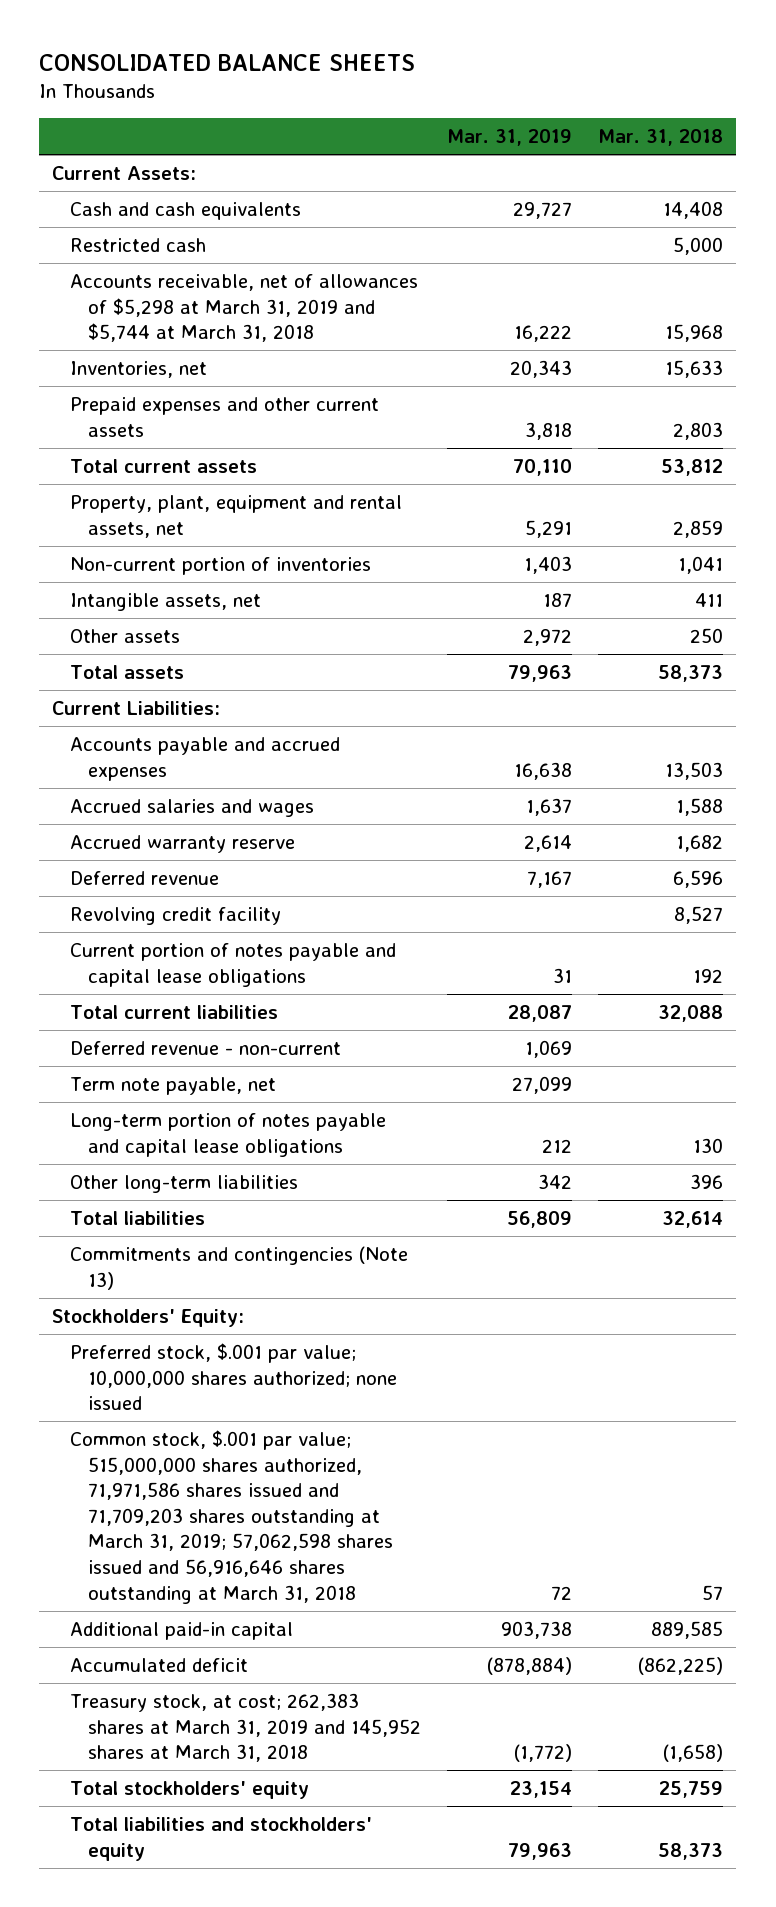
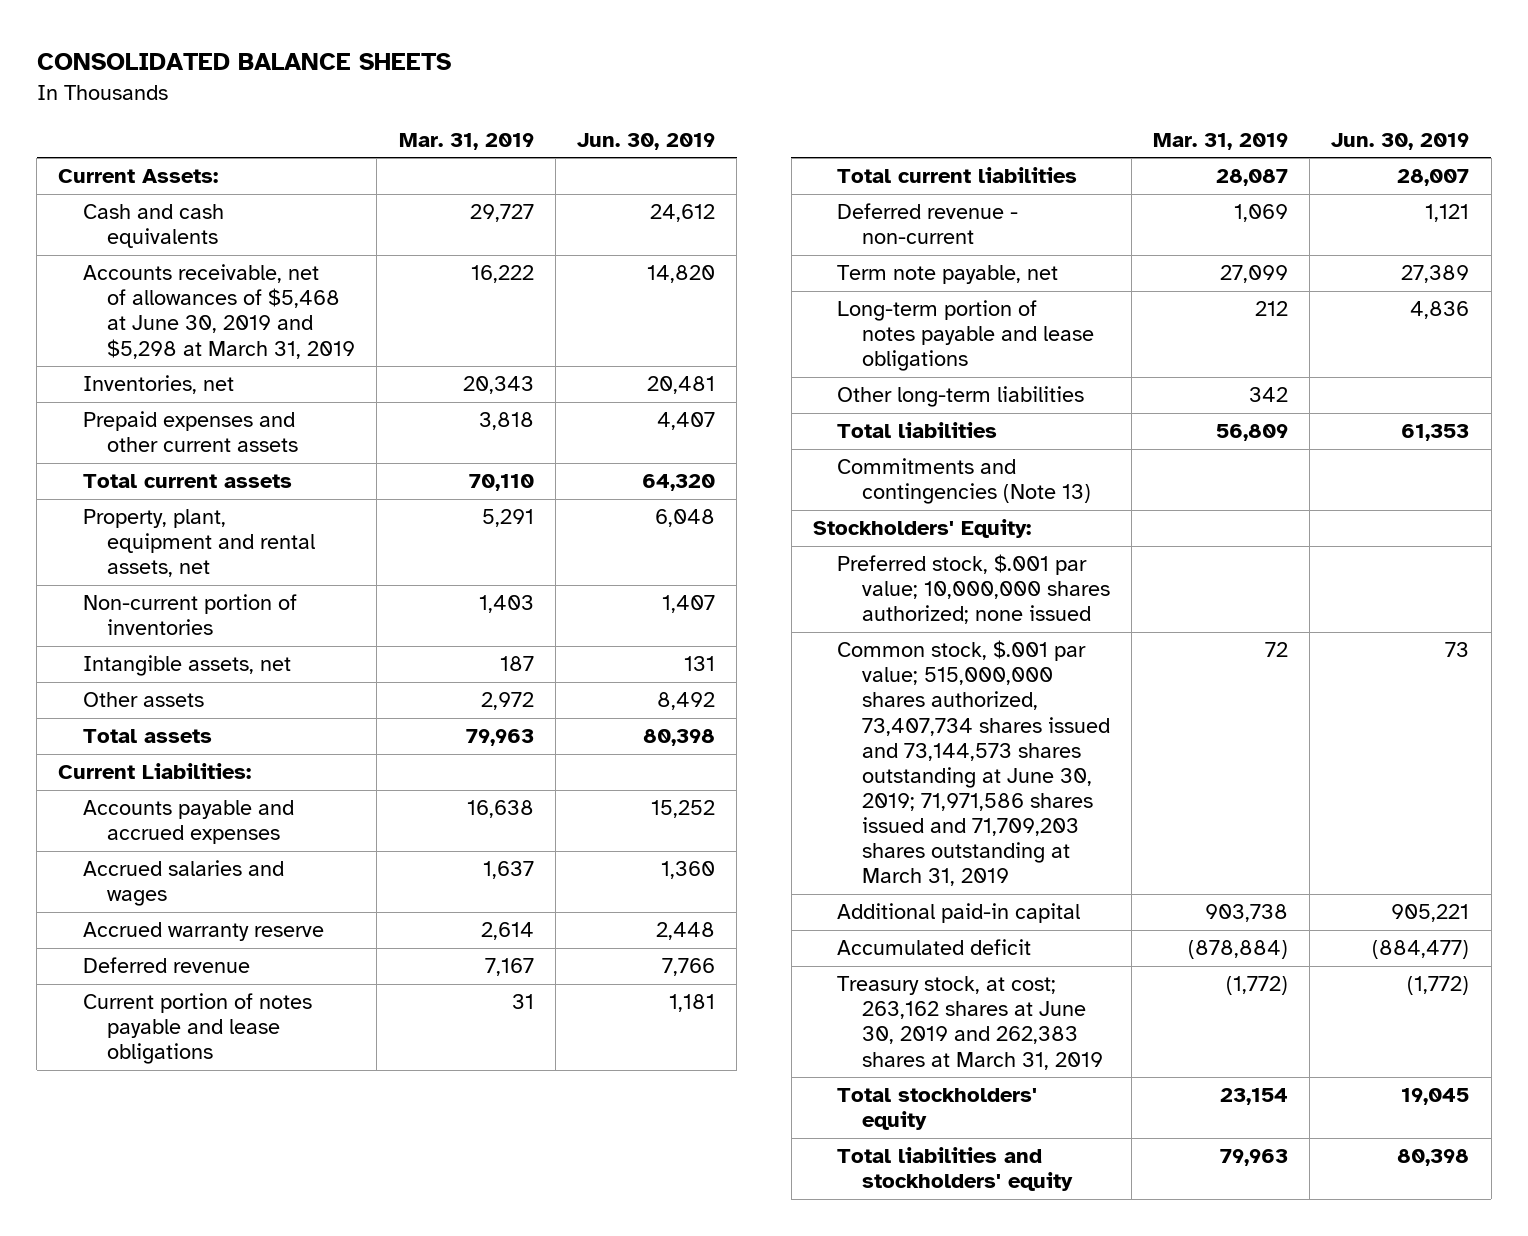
- | Mar. 31, 2019 | Mar. 31, 2018
+ | Mar. 31, 2019 | Jun. 30, 2019
- Restricted cash | | 5,000
- Accounts receivable, net of allowances of $5,298 at March 31, 2019 and $5,744 at March 31, 2018 | 16,222 | 15,968
+ Accounts receivable, net of allowances of $5,468 at June 30, 2019 and $5,298 at March 31, 2019 | 16,222 | 14,820
- Revolving credit facility | | 8,527
- Current portion of notes payable and capital lease obligations | 31 | 192
+ Current portion of notes payable and lease obligations | 31 | 1,181
- Long-term portion of notes payable and capital lease obligations | 212 | 130
+ Long-term portion of notes payable and lease obligations | 212 | 4,836
- Common stock, $.001 par value; 515,000,000 shares authorized, 71,971,586 shares issued and 71,709,203 shares outstanding at March 31, 2019; 57,062,598 shares issued and 56,916,646 shares outstanding at March 31, 2018 | 72 | 57
+ Common stock, $.001 par value; 515,000,000 shares authorized, 73,407,734 shares issued and 73,144,573 shares outstanding at June 30, 2019; 71,971,586 shares issued and 71,709,203 shares outstanding at March 31, 2019 | 72 | 73
- Treasury stock, at cost; 262,383 shares at March 31, 2019 and 145,952 shares at March 31, 2018 | (1,772) | (1,658)
+ Treasury stock, at cost; 263,162 shares at June 30, 2019 and 262,383 shares at March 31, 2019 | (1,772) | (1,772)

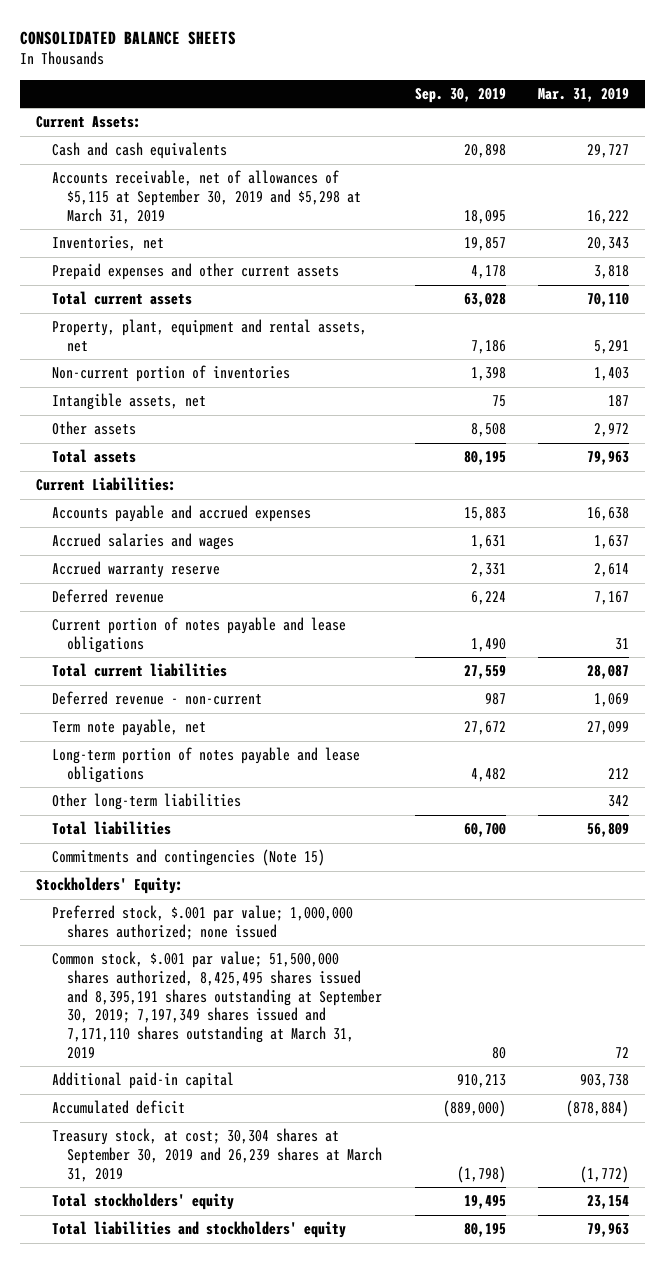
- | Mar. 31, 2019 | Jun. 30, 2019
+ | Sep. 30, 2019 | Mar. 31, 2019
- Accounts receivable, net of allowances of $5,468 at June 30, 2019 and $5,298 at March 31, 2019 | 16,222 | 14,820
+ Accounts receivable, net of allowances of $5,115 at September 30, 2019 and $5,298 at March 31, 2019 | 18,095 | 16,222
- Commitments and contingencies (Note 13)
+ Commitments and contingencies (Note 15)
- Preferred stock, $.001 par value; 10,000,000 shares authorized; none issued
- Common stock, $.001 par value; 515,000,000 shares authorized, 73,407,734 shares issued and 73,144,573 shares outstanding at June 30, 2019; 71,971,586 shares issued and 71,709,203 shares outstanding at March 31, 2019 | 72 | 73
+ Preferred stock, $.001 par value; 1,000,000 shares authorized; none issued
+ Common stock, $.001 par value; 51,500,000 shares authorized, 8,425,495 shares issued and 8,395,191 shares outstanding at September 30, 2019; 7,197,349 shares issued and 7,171,110 shares outstanding at March 31, 2019 | 80 | 72
- Treasury stock, at cost; 263,162 shares at June 30, 2019 and 262,383 shares at March 31, 2019 | (1,772) | (1,772)
+ Treasury stock, at cost; 30,304 shares at September 30, 2019 and 26,239 shares at March 31, 2019 | (1,798) | (1,772)

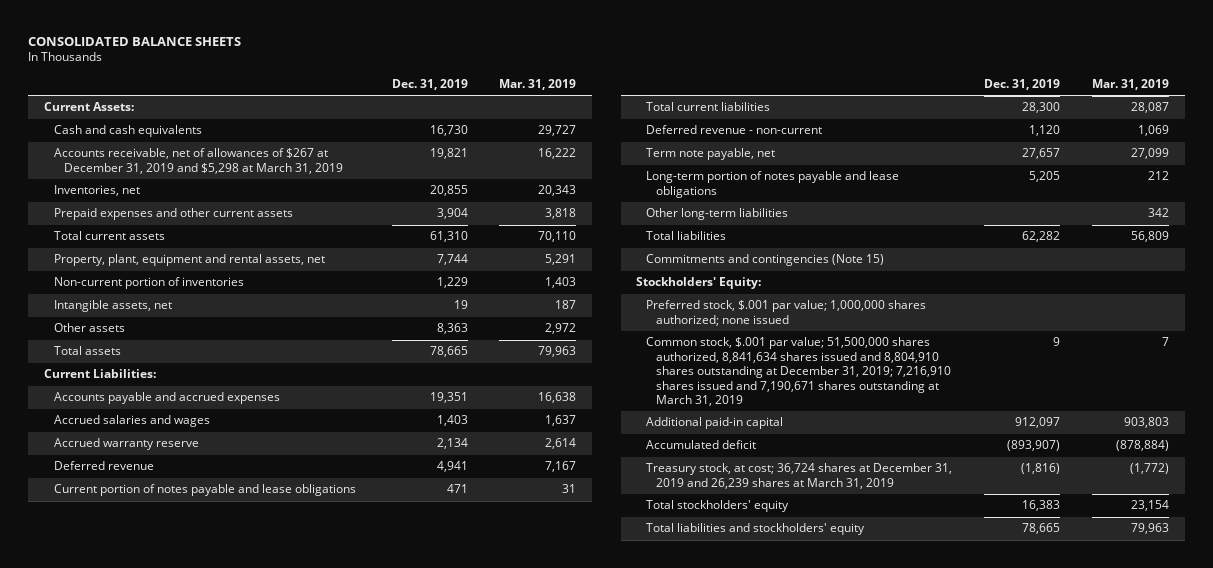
- | Sep. 30, 2019 | Mar. 31, 2019
+ | Dec. 31, 2019 | Mar. 31, 2019
- Accounts receivable, net of allowances of $5,115 at September 30, 2019 and $5,298 at March 31, 2019 | 18,095 | 16,222
+ Accounts receivable, net of allowances of $267 at December 31, 2019 and $5,298 at March 31, 2019 | 19,821 | 16,222
- Common stock, $.001 par value; 51,500,000 shares authorized, 8,425,495 shares issued and 8,395,191 shares outstanding at September 30, 2019; 7,197,349 shares issued and 7,171,110 shares outstanding at March 31, 2019 | 80 | 72
- Additional paid-in capital | 910,213 | 903,738
+ Common stock, $.001 par value; 51,500,000 shares authorized, 8,841,634 shares issued and 8,804,910 shares outstanding at December 31, 2019; 7,216,910 shares issued and 7,190,671 shares outstanding at March 31, 2019 | 9 | 7
+ Additional paid-in capital | 912,097 | 903,803
- Treasury stock, at cost; 30,304 shares at September 30, 2019 and 26,239 shares at March 31, 2019 | (1,798) | (1,772)
+ Treasury stock, at cost; 36,724 shares at December 31, 2019 and 26,239 shares at March 31, 2019 | (1,816) | (1,772)

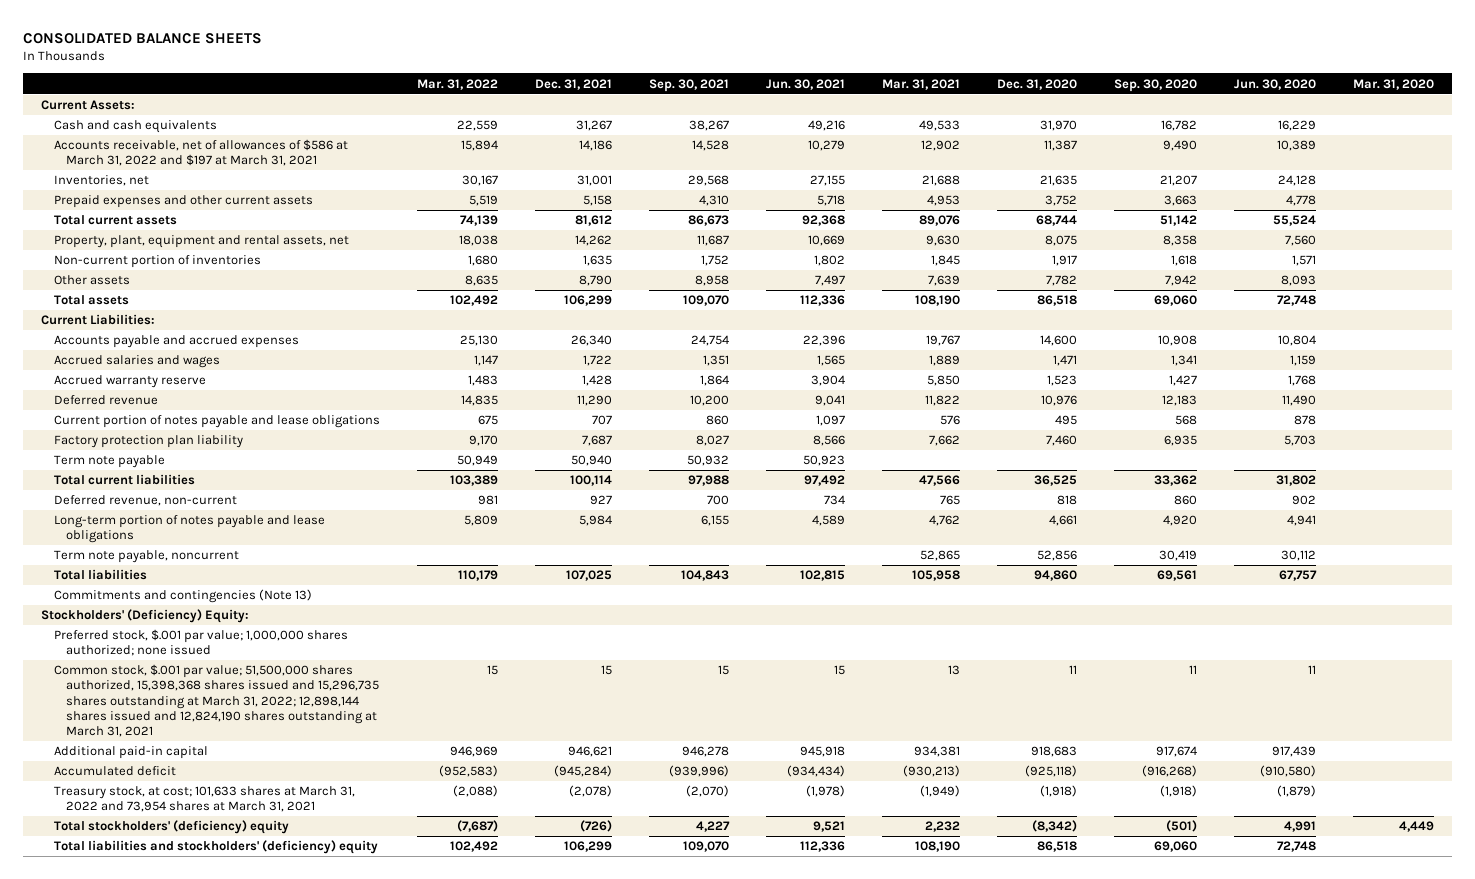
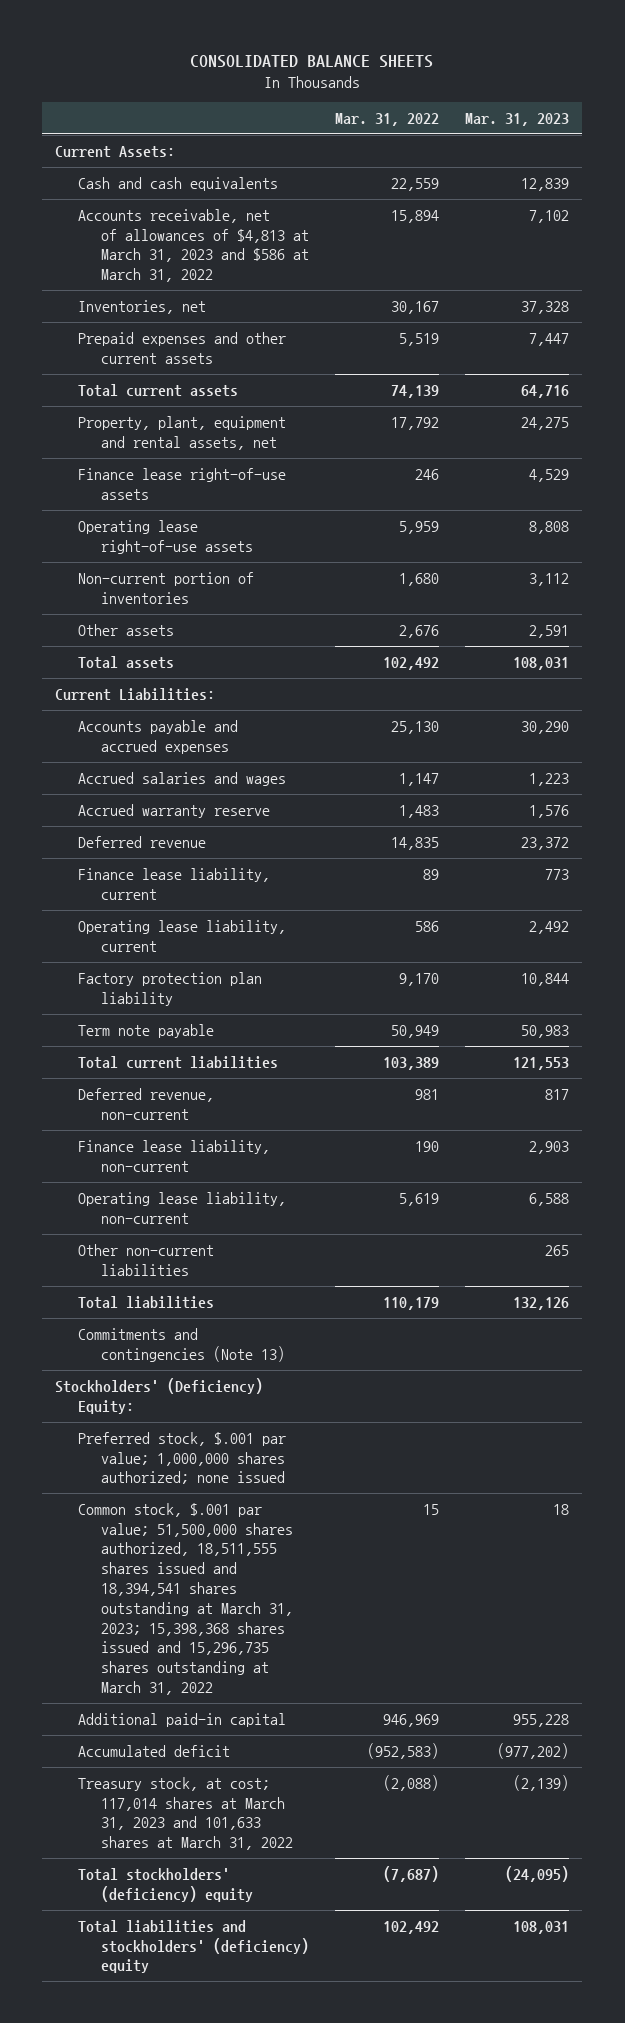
- | Mar. 31, 2022 | Dec. 31, 2021 | Sep. 30, 2021 | Jun. 30, 2021 | Mar. 31, 2021 | Dec. 31, 2020 | Sep. 30, 2020 | Jun. 30, 2020 | Mar. 31, 2020
+ | Mar. 31, 2022 | Mar. 31, 2023
- Accounts receivable, net of allowances of $586 at March 31, 2022 and $197 at March 31, 2021 | 15,894 | 14,186 | 14,528 | 10,279 | 12,902 | 11,387 | 9,490 | 10,389 |
+ Accounts receivable, net of allowances of $4,813 at March 31, 2023 and $586 at March 31, 2022 | 15,894 | 7,102
- Property, plant, equipment and rental assets, net | 18,038 | 14,262 | 11,687 | 10,669 | 9,630 | 8,075 | 8,358 | 7,560 |
+ Property, plant, equipment and rental assets, net | 17,792 | 24,275
+ Finance lease right-of-use assets | 246 | 4,529
+ Operating lease right-of-use assets | 5,959 | 8,808
- Other assets | 8,635 | 8,790 | 8,958 | 7,497 | 7,639 | 7,782 | 7,942 | 8,093 |
+ Other assets | 2,676 | 2,591
- Current portion of notes payable and lease obligations | 675 | 707 | 860 | 1,097 | 576 | 495 | 568 | 878 |
+ Finance lease liability, current | 89 | 773
+ Operating lease liability, current | 586 | 2,492
- Long-term portion of notes payable and lease obligations | 5,809 | 5,984 | 6,155 | 4,589 | 4,762 | 4,661 | 4,920 | 4,941 |
- Term note payable, noncurrent | | | | | 52,865 | 52,856 | 30,419 | 30,112 |
+ Finance lease liability, non-current | 190 | 2,903
+ Operating lease liability, non-current | 5,619 | 6,588
+ Other non-current liabilities | | 265
- Common stock, $.001 par value; 51,500,000 shares authorized, 15,398,368 shares issued and 15,296,735 shares outstanding at March 31, 2022; 12,898,144 shares issued and 12,824,190 shares outstanding at March 31, 2021 | 15 | 15 | 15 | 15 | 13 | 11 | 11 | 11 |
+ Common stock, $.001 par value; 51,500,000 shares authorized, 18,511,555 shares issued and 18,394,541 shares outstanding at March 31, 2023; 15,398,368 shares issued and 15,296,735 shares outstanding at March 31, 2022 | 15 | 18
- Treasury stock, at cost; 101,633 shares at March 31, 2022 and 73,954 shares at March 31, 2021 | (2,088) | (2,078) | (2,070) | (1,978) | (1,949) | (1,918) | (1,918) | (1,879) |
+ Treasury stock, at cost; 117,014 shares at March 31, 2023 and 101,633 shares at March 31, 2022 | (2,088) | (2,139)

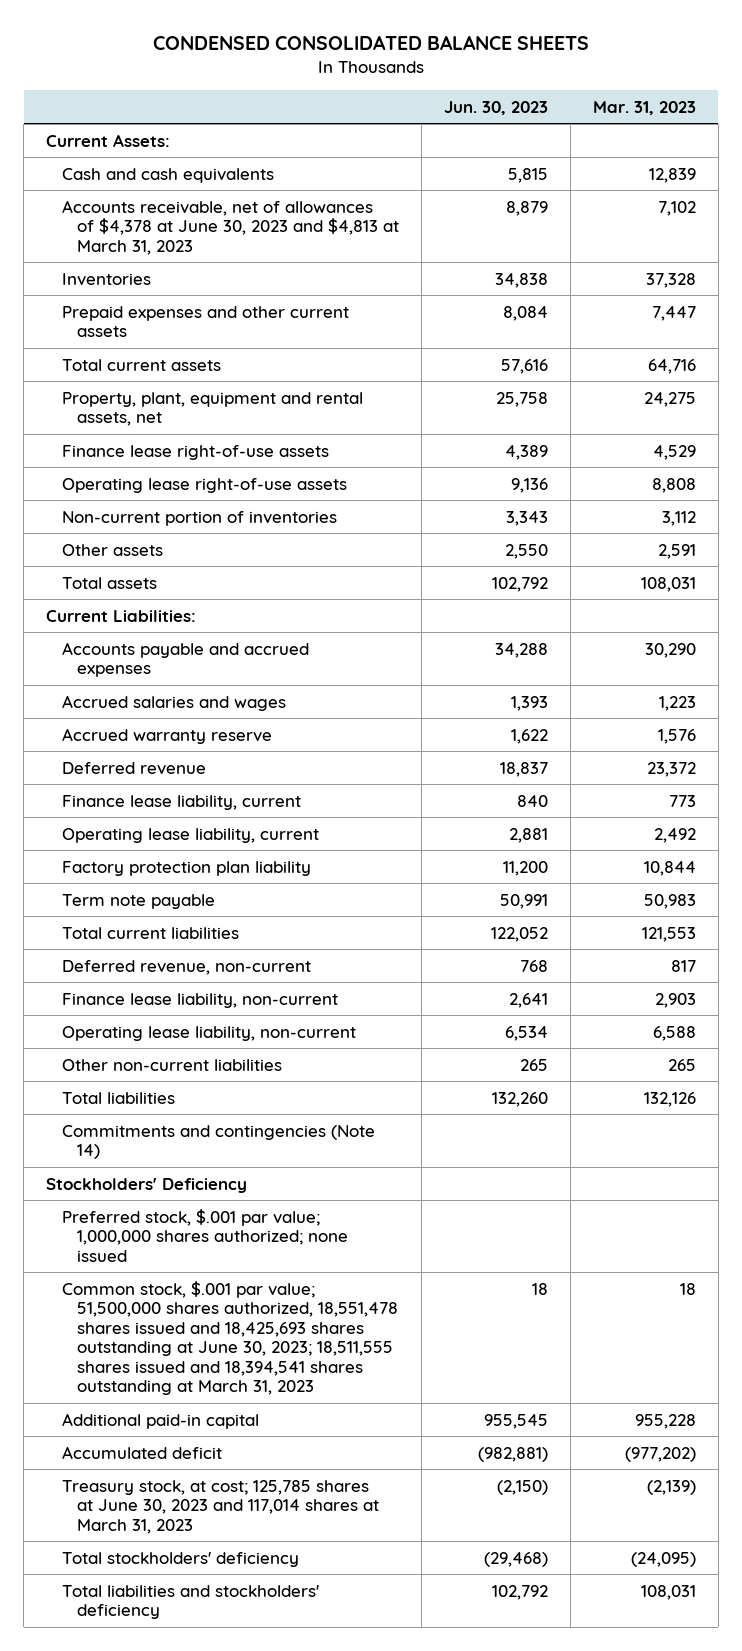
- CONSOLIDATED BALANCE SHEETS
+ CONDENSED CONSOLIDATED BALANCE SHEETS
- | Mar. 31, 2022 | Mar. 31, 2023
+ | Jun. 30, 2023 | Mar. 31, 2023
- Accounts receivable, net of allowances of $4,813 at March 31, 2023 and $586 at March 31, 2022 | 15,894 | 7,102
- Inventories, net | 30,167 | 37,328
+ Accounts receivable, net of allowances of $4,378 at June 30, 2023 and $4,813 at March 31, 2023 | 8,879 | 7,102
+ Inventories | 34,838 | 37,328
- Commitments and contingencies (Note 13)
- Stockholders' (Deficiency) Equity:
+ Commitments and contingencies (Note 14)
+ Stockholders' Deficiency
- Common stock, $.001 par value; 51,500,000 shares authorized, 18,511,555 shares issued and 18,394,541 shares outstanding at March 31, 2023; 15,398,368 shares issued and 15,296,735 shares outstanding at March 31, 2022 | 15 | 18
+ Common stock, $.001 par value; 51,500,000 shares authorized, 18,551,478 shares issued and 18,425,693 shares outstanding at June 30, 2023; 18,511,555 shares issued and 18,394,541 shares outstanding at March 31, 2023 | 18 | 18
- Treasury stock, at cost; 117,014 shares at March 31, 2023 and 101,633 shares at March 31, 2022 | (2,088) | (2,139)
- Total stockholders' (deficiency) equity | (7,687) | (24,095)
- Total liabilities and stockholders' (deficiency) equity | 102,492 | 108,031
+ Treasury stock, at cost; 125,785 shares at June 30, 2023 and 117,014 shares at March 31, 2023 | (2,150) | (2,139)
+ Total stockholders' deficiency | (29,468) | (24,095)
+ Total liabilities and stockholders' deficiency | 102,792 | 108,031

